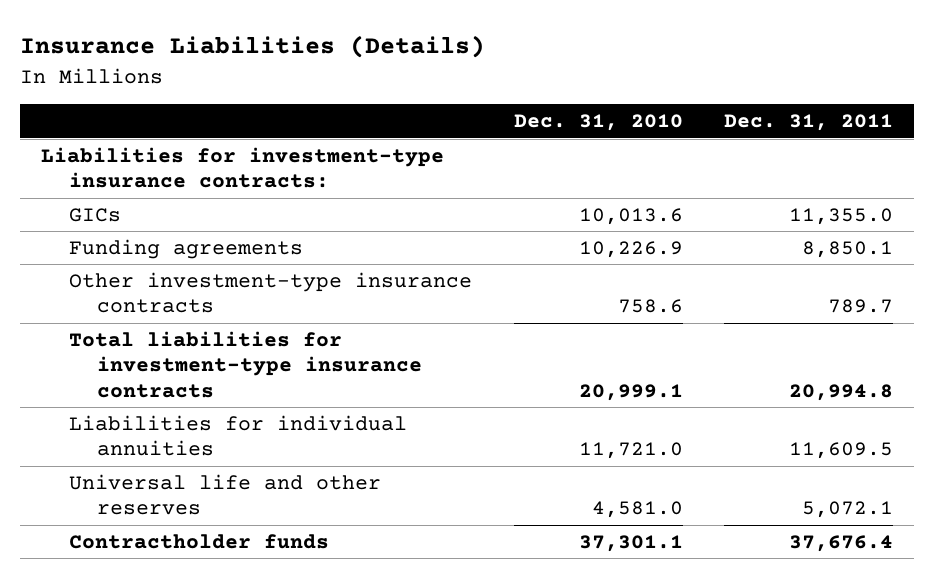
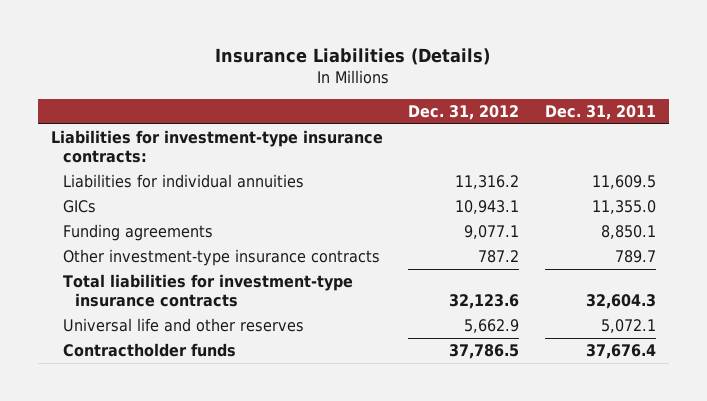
- | Dec. 31, 2010 | Dec. 31, 2011
+ | Dec. 31, 2012 | Dec. 31, 2011
moved up: Liabilities for individual annuities | 11,316.2 | 11,609.5
- Total liabilities for investment-type insurance contracts | 20,999.1 | 20,994.8
+ Total liabilities for investment-type insurance contracts | 32,123.6 | 32,604.3

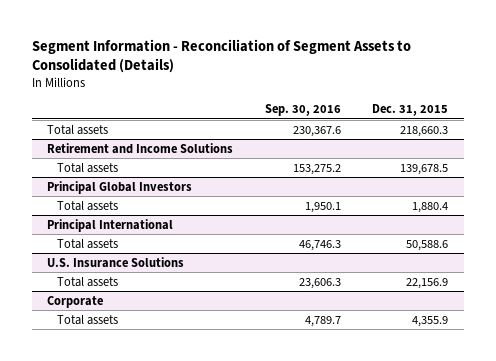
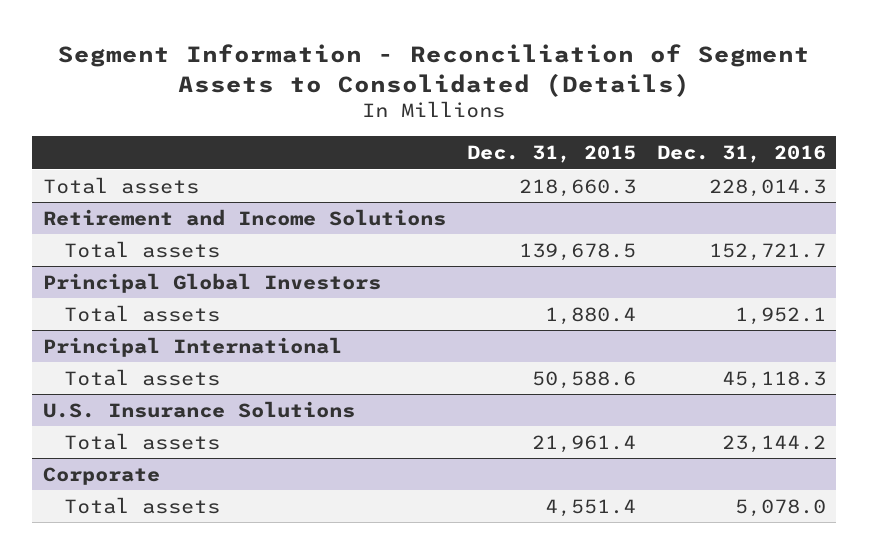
- | Sep. 30, 2016 | Dec. 31, 2015
+ | Dec. 31, 2015 | Dec. 31, 2016
@ U.S. Insurance Solutions
- Total assets | 23,606.3 | 22,156.9
+ Total assets | 21,961.4 | 23,144.2
@ Corporate
- Total assets | 4,789.7 | 4,355.9
+ Total assets | 4,551.4 | 5,078.0

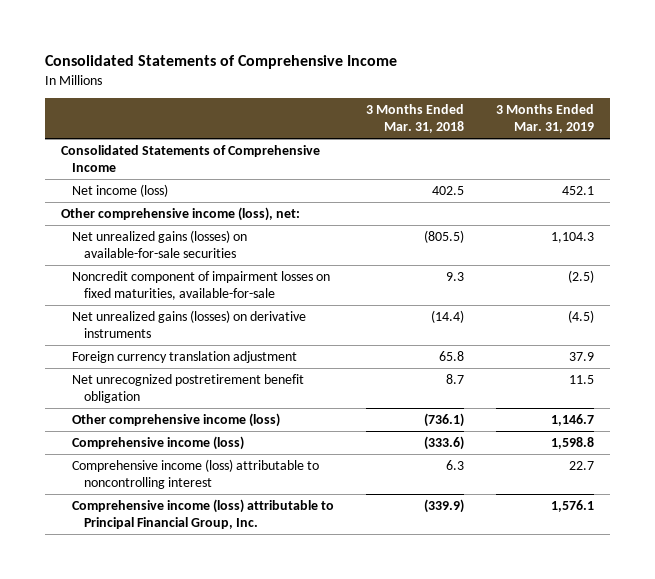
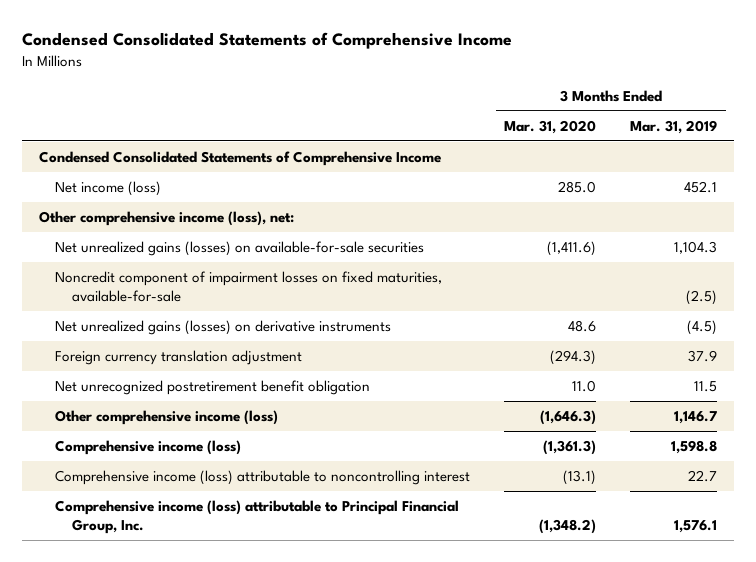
- Consolidated Statements of Comprehensive Income
+ Condensed Consolidated Statements of Comprehensive Income
- | 3 Months Ended Mar. 31, 2018 | 3 Months Ended Mar. 31, 2019
+ | 3 Months Ended Mar. 31, 2020 | 3 Months Ended Mar. 31, 2019
- Consolidated Statements of Comprehensive Income
+ Condensed Consolidated Statements of Comprehensive Income

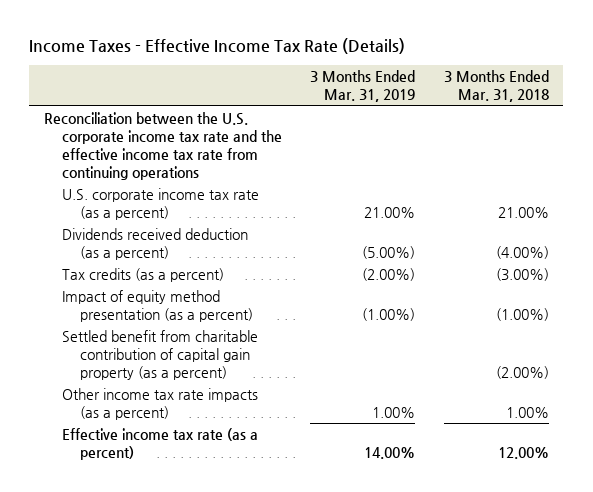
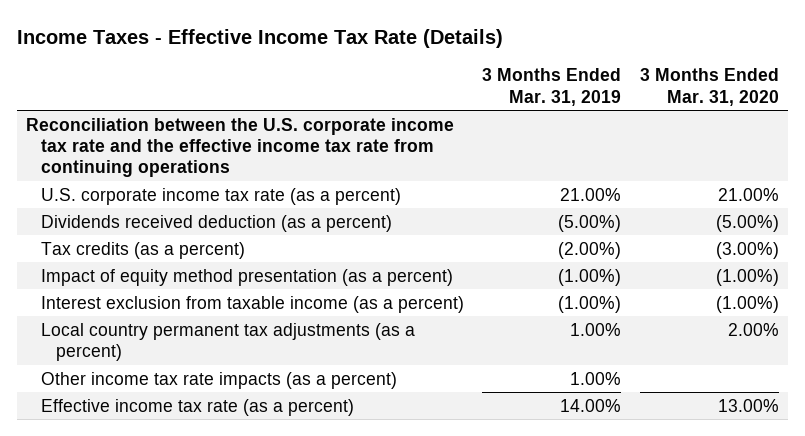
- | 3 Months Ended Mar. 31, 2019 | 3 Months Ended Mar. 31, 2018
+ | 3 Months Ended Mar. 31, 2019 | 3 Months Ended Mar. 31, 2020
- Settled benefit from charitable contribution of capital gain property (as a percent) | | (2.00%)
+ Interest exclusion from taxable income (as a percent) | (1.00%) | (1.00%)
+ Local country permanent tax adjustments (as a percent) | 1.00% | 2.00%

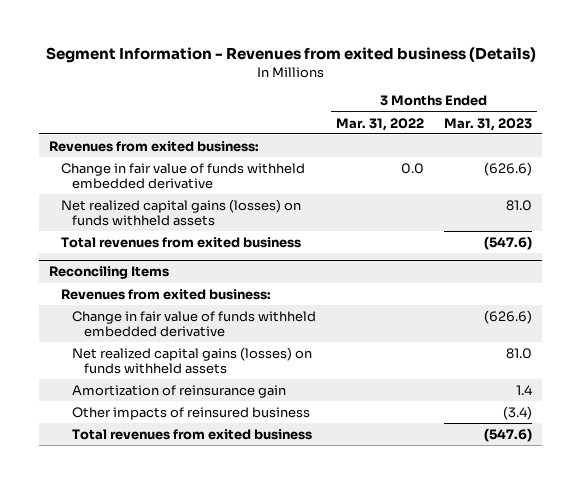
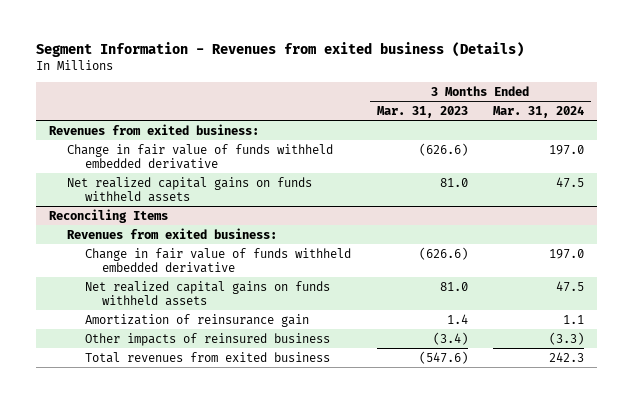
- | 3 Months Ended Mar. 31, 2022 | 3 Months Ended Mar. 31, 2023
+ | 3 Months Ended Mar. 31, 2023 | 3 Months Ended Mar. 31, 2024
- Net realized capital gains (losses) on funds withheld assets | | 81.0
- Total revenues from exited business | | (547.6)
+ Net realized capital gains on funds withheld assets | 81.0 | 47.5
@ Reconciling Items
- Net realized capital gains (losses) on funds withheld assets | | 81.0
+ Net realized capital gains on funds withheld assets | 81.0 | 47.5

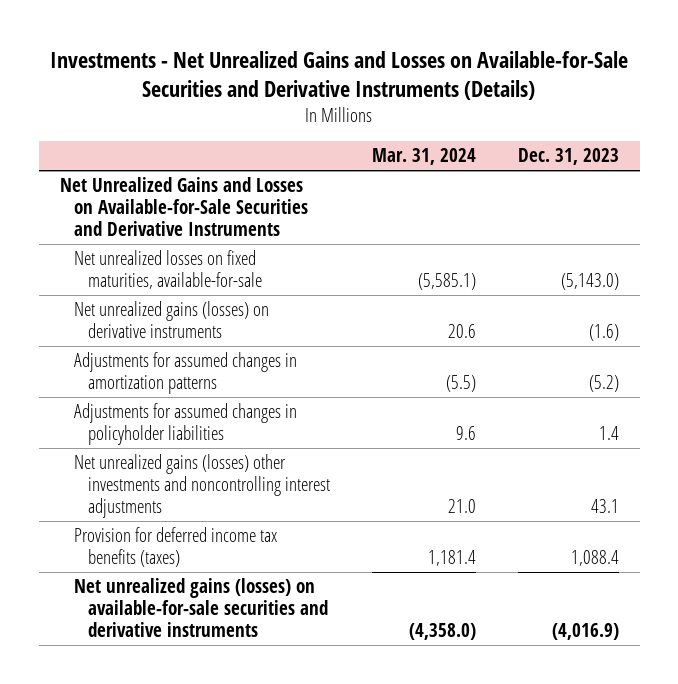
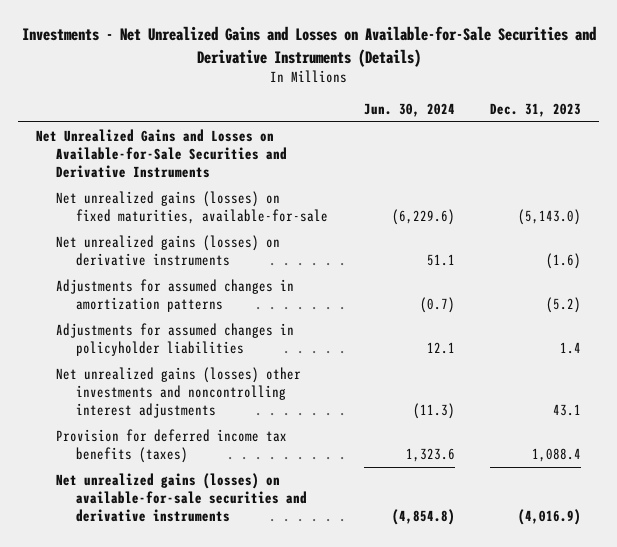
- | Mar. 31, 2024 | Dec. 31, 2023
+ | Jun. 30, 2024 | Dec. 31, 2023
- Net unrealized losses on fixed maturities, available-for-sale | (5,585.1) | (5,143.0)
+ Net unrealized gains (losses) on fixed maturities, available-for-sale | (6,229.6) | (5,143.0)

